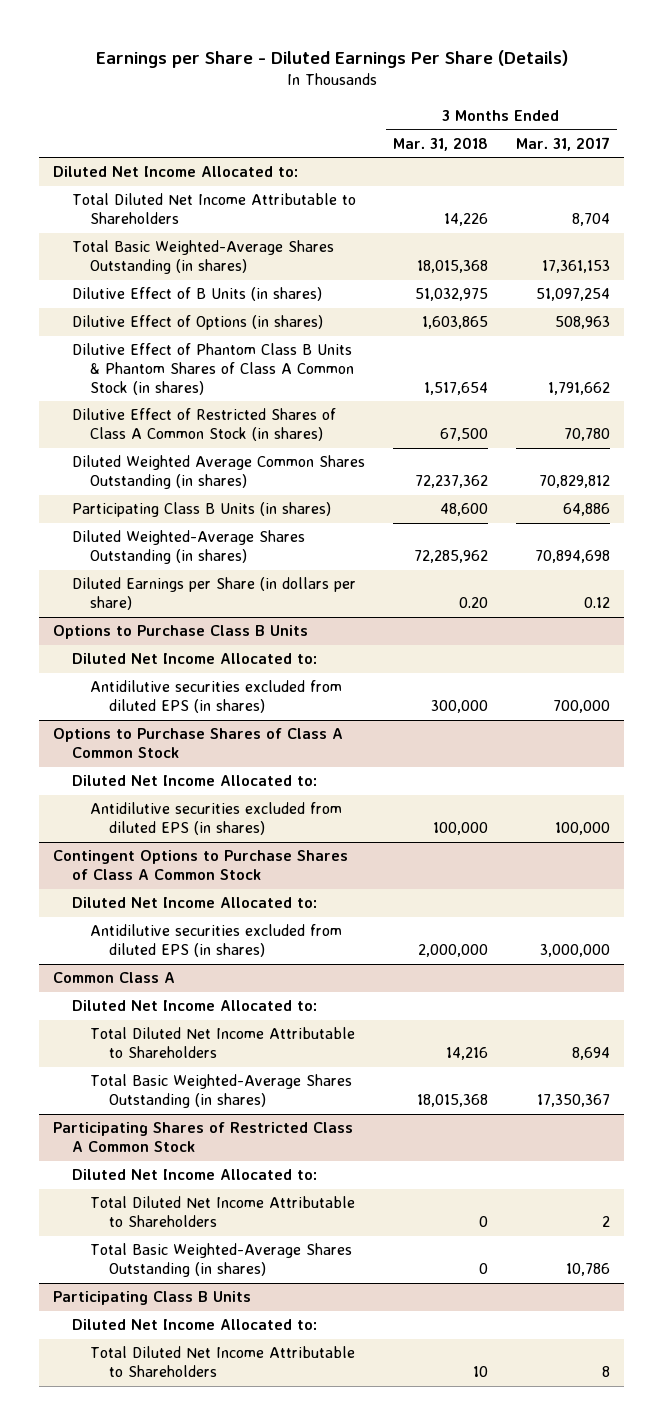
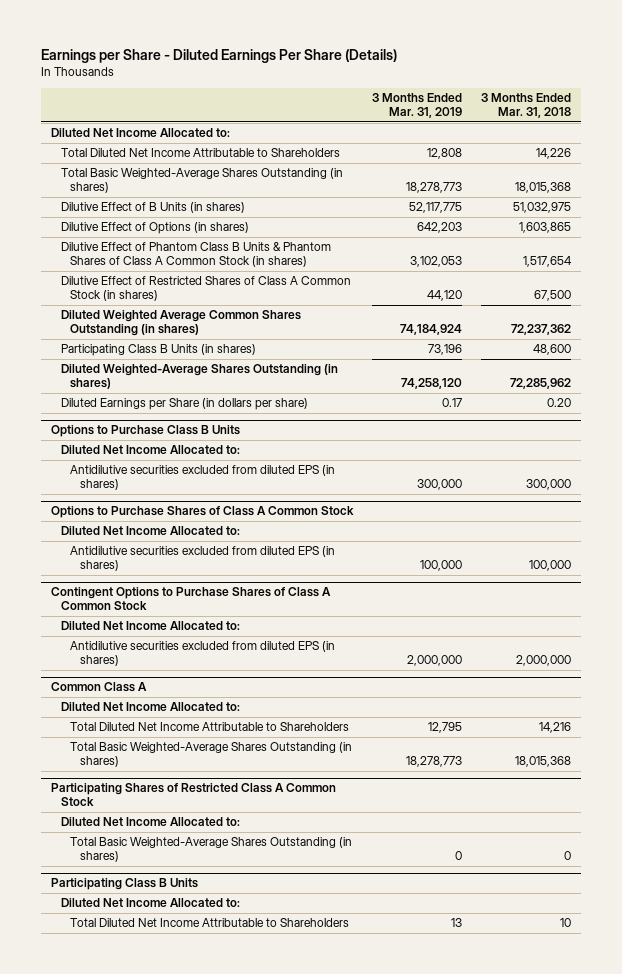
- | 3 Months Ended Mar. 31, 2018 | 3 Months Ended Mar. 31, 2017
+ | 3 Months Ended Mar. 31, 2019 | 3 Months Ended Mar. 31, 2018
@ Participating Shares of Restricted Class A Common Stock
- Total Diluted Net Income Attributable to Shareholders | 0 | 2

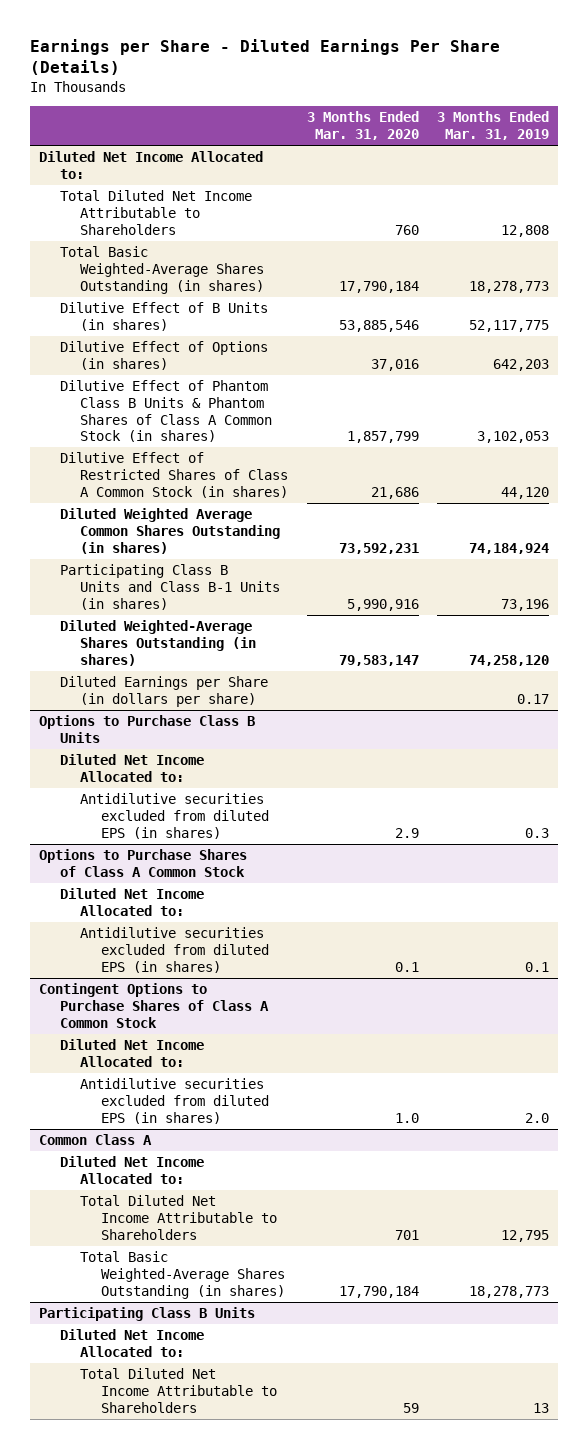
- | 3 Months Ended Mar. 31, 2019 | 3 Months Ended Mar. 31, 2018
+ | 3 Months Ended Mar. 31, 2020 | 3 Months Ended Mar. 31, 2019
- Participating Class B Units (in shares) | 73,196 | 48,600
+ Participating Class B Units and Class B-1 Units (in shares) | 5,990,916 | 73,196
@ Options to Purchase Class B Units
- Antidilutive securities excluded from diluted EPS (in shares) | 300,000 | 300,000
+ Antidilutive securities excluded from diluted EPS (in shares) | 2.9 | 0.3
@ Options to Purchase Shares of Class A Common Stock
- Antidilutive securities excluded from diluted EPS (in shares) | 100,000 | 100,000
+ Antidilutive securities excluded from diluted EPS (in shares) | 0.1 | 0.1
@ Contingent Options to Purchase Shares of Class A Common Stock
- Antidilutive securities excluded from diluted EPS (in shares) | 2,000,000 | 2,000,000
+ Antidilutive securities excluded from diluted EPS (in shares) | 1.0 | 2.0
- Participating Shares of Restricted Class A Common Stock
- Diluted Net Income Allocated to:
- Total Basic Weighted-Average Shares Outstanding (in shares) | 0 | 0

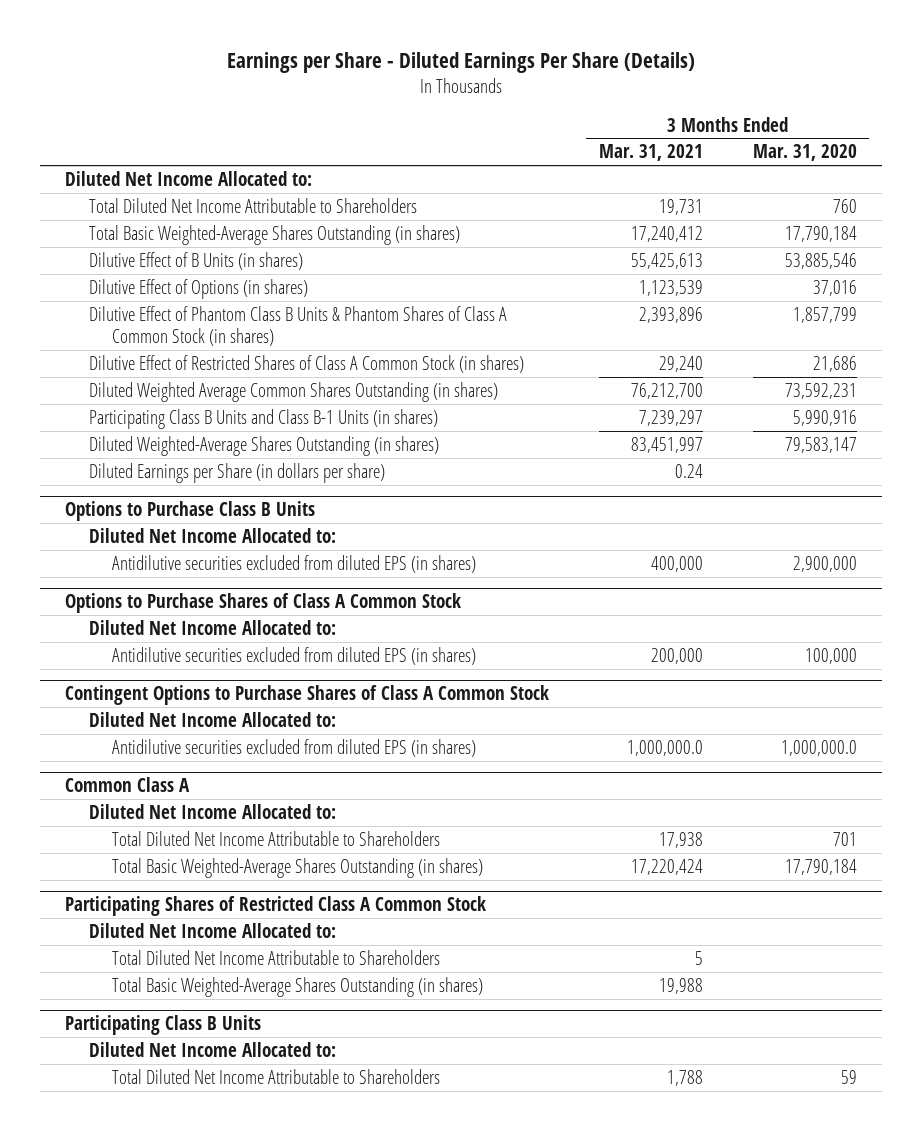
- | 3 Months Ended Mar. 31, 2020 | 3 Months Ended Mar. 31, 2019
+ | 3 Months Ended Mar. 31, 2021 | 3 Months Ended Mar. 31, 2020
@ Options to Purchase Class B Units
- Antidilutive securities excluded from diluted EPS (in shares) | 2.9 | 0.3
+ Antidilutive securities excluded from diluted EPS (in shares) | 400,000 | 2,900,000
@ Options to Purchase Shares of Class A Common Stock
- Antidilutive securities excluded from diluted EPS (in shares) | 0.1 | 0.1
+ Antidilutive securities excluded from diluted EPS (in shares) | 200,000 | 100,000
@ Contingent Options to Purchase Shares of Class A Common Stock
- Antidilutive securities excluded from diluted EPS (in shares) | 1.0 | 2.0
+ Antidilutive securities excluded from diluted EPS (in shares) | 1,000,000.0 | 1,000,000.0
+ Participating Shares of Restricted Class A Common Stock
+ Diluted Net Income Allocated to:
+ Total Diluted Net Income Attributable to Shareholders | 5 |
+ Total Basic Weighted-Average Shares Outstanding (in shares) | 19,988 |

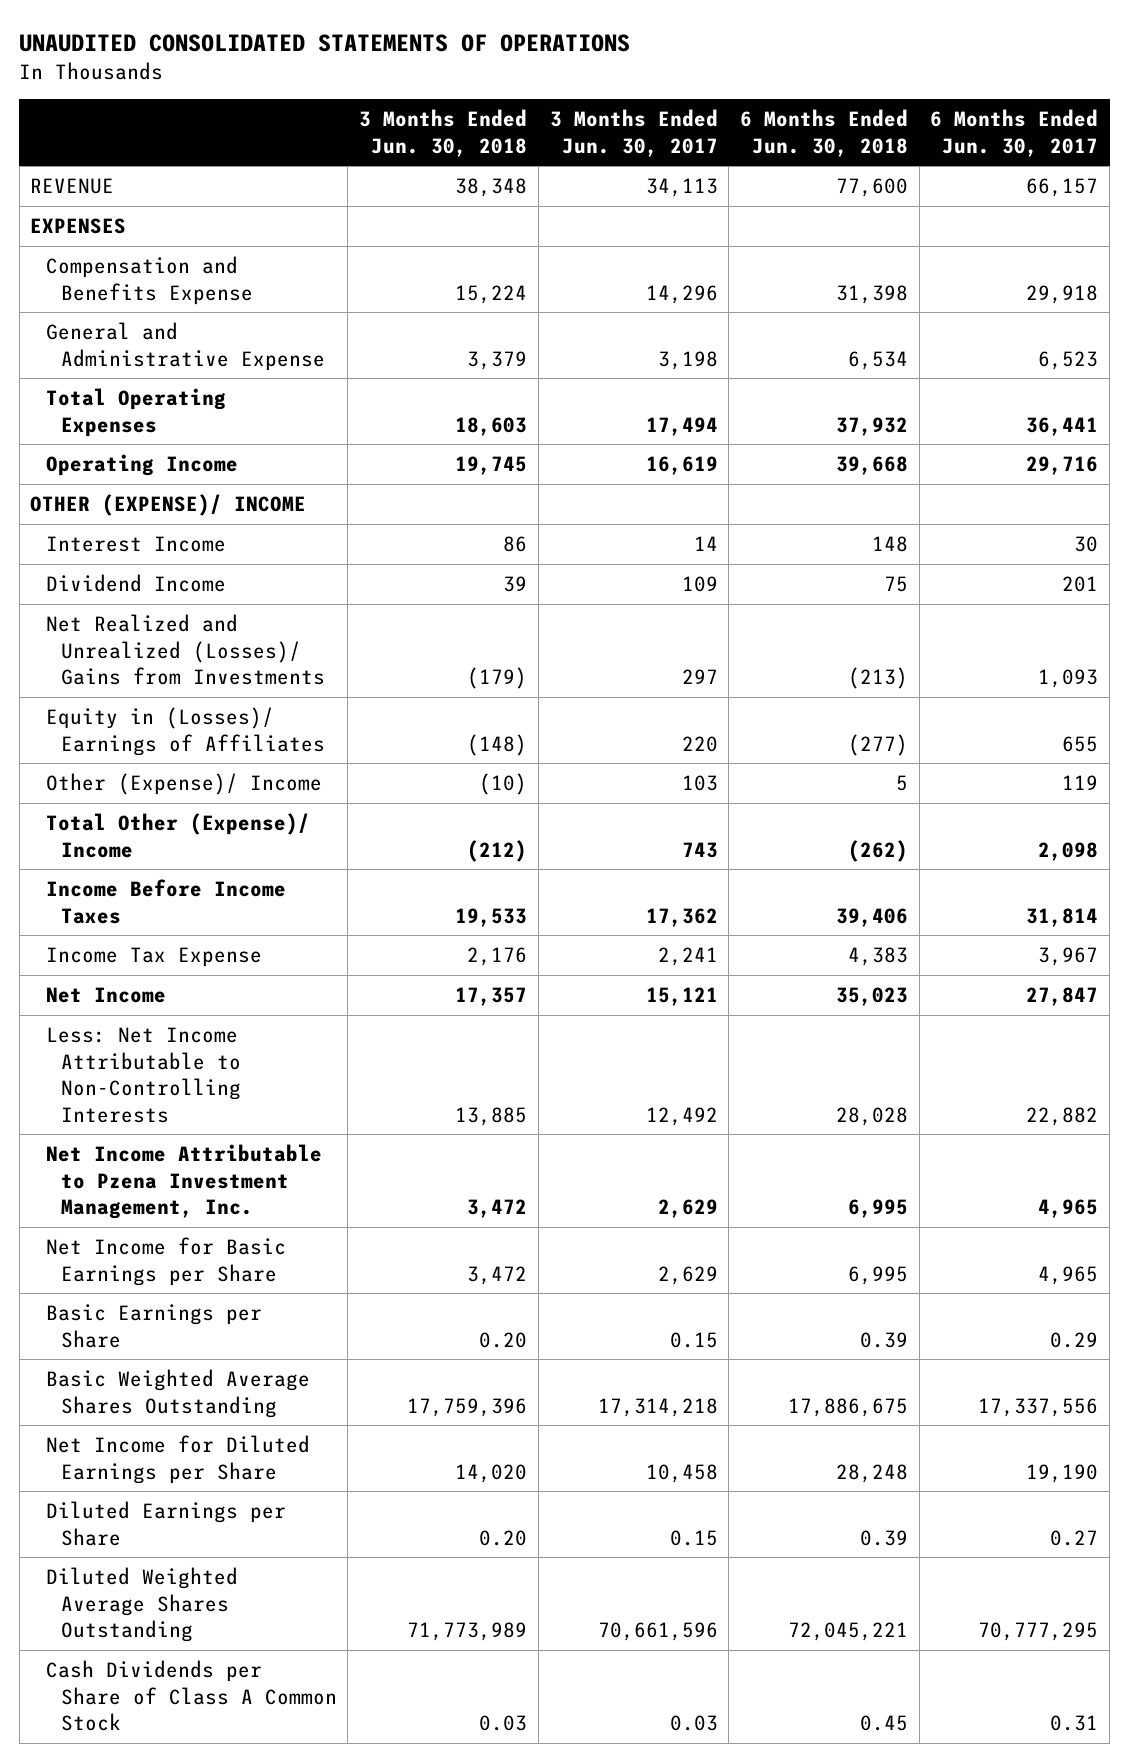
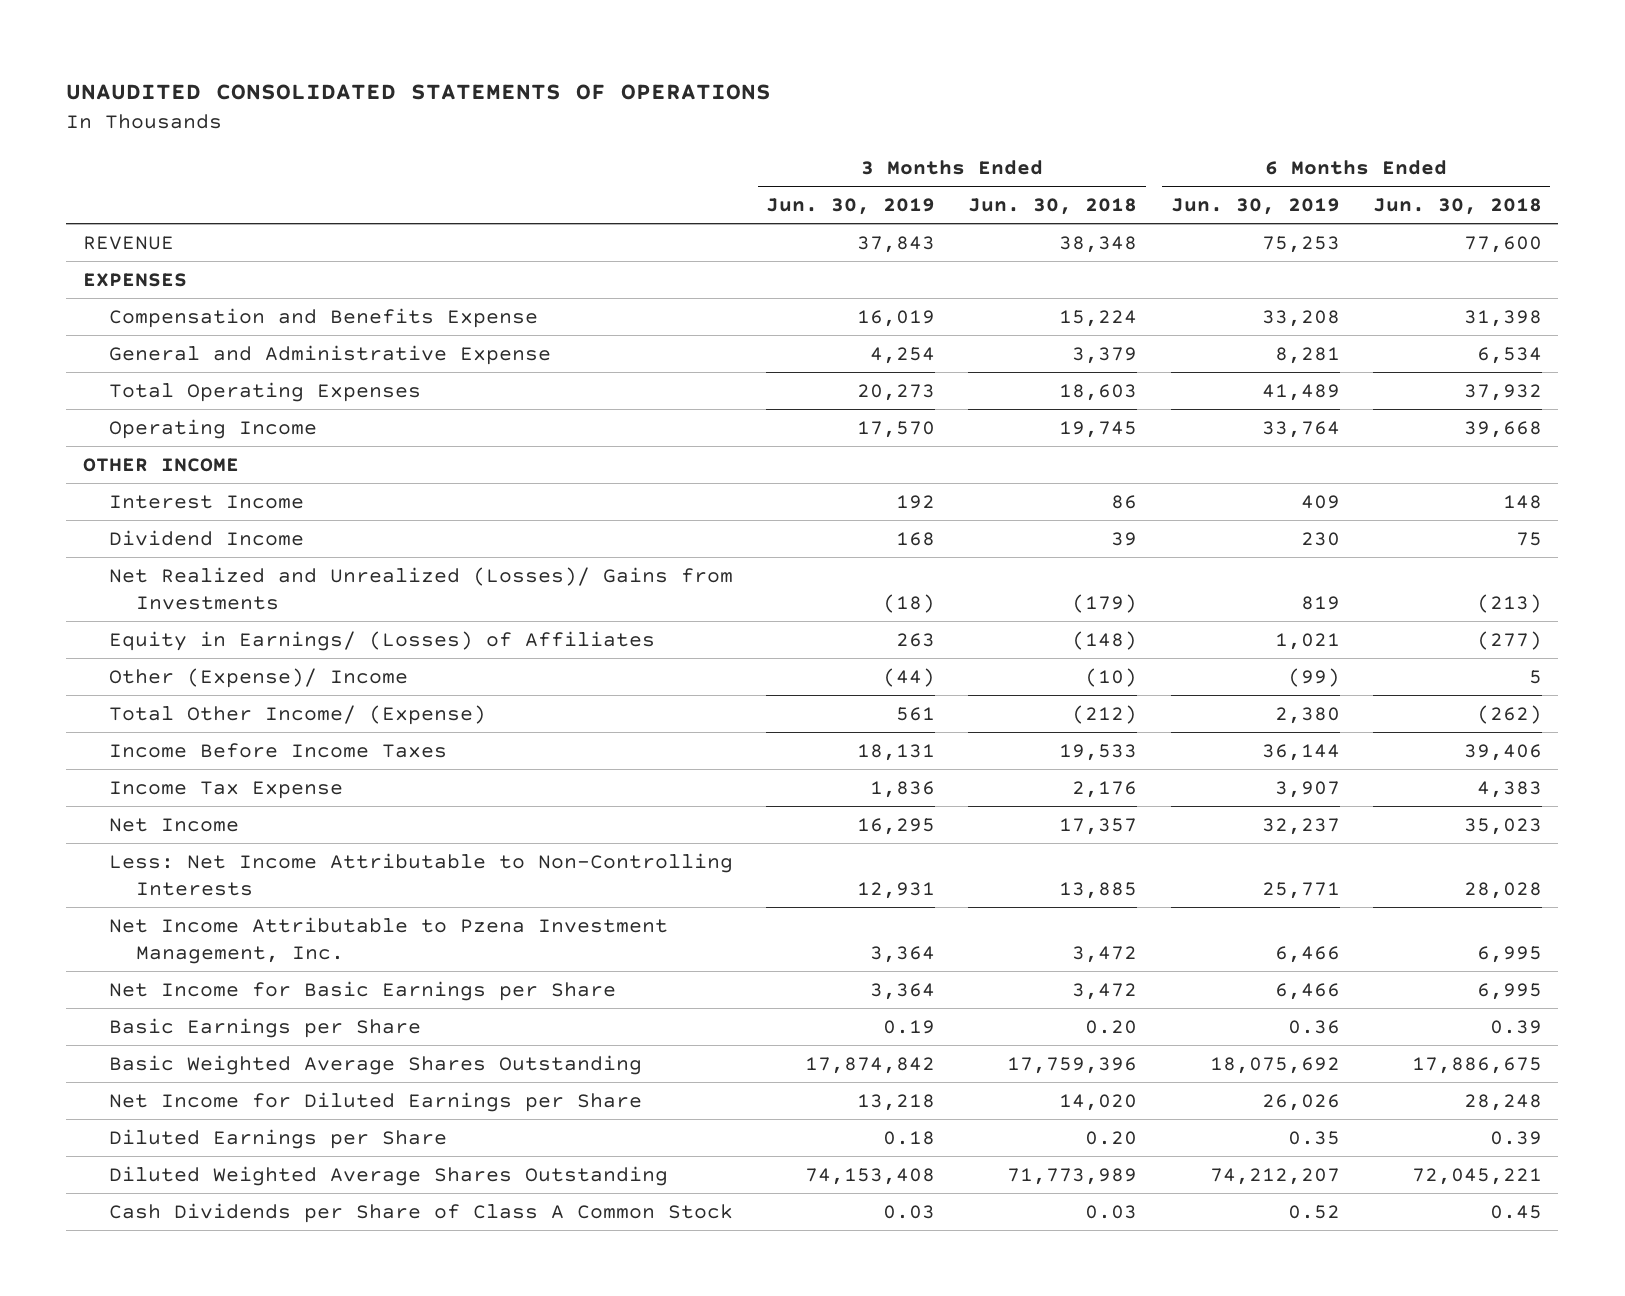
- | 3 Months Ended Jun. 30, 2018 | 3 Months Ended Jun. 30, 2017 | 6 Months Ended Jun. 30, 2018 | 6 Months Ended Jun. 30, 2017
+ | 3 Months Ended Jun. 30, 2019 | 3 Months Ended Jun. 30, 2018 | 6 Months Ended Jun. 30, 2019 | 6 Months Ended Jun. 30, 2018
- OTHER (EXPENSE)/ INCOME
+ OTHER INCOME
- Equity in (Losses)/ Earnings of Affiliates | (148) | 220 | (277) | 655
+ Equity in Earnings/ (Losses) of Affiliates | 263 | (148) | 1,021 | (277)
- Total Other (Expense)/ Income | (212) | 743 | (262) | 2,098
+ Total Other Income/ (Expense) | 561 | (212) | 2,380 | (262)

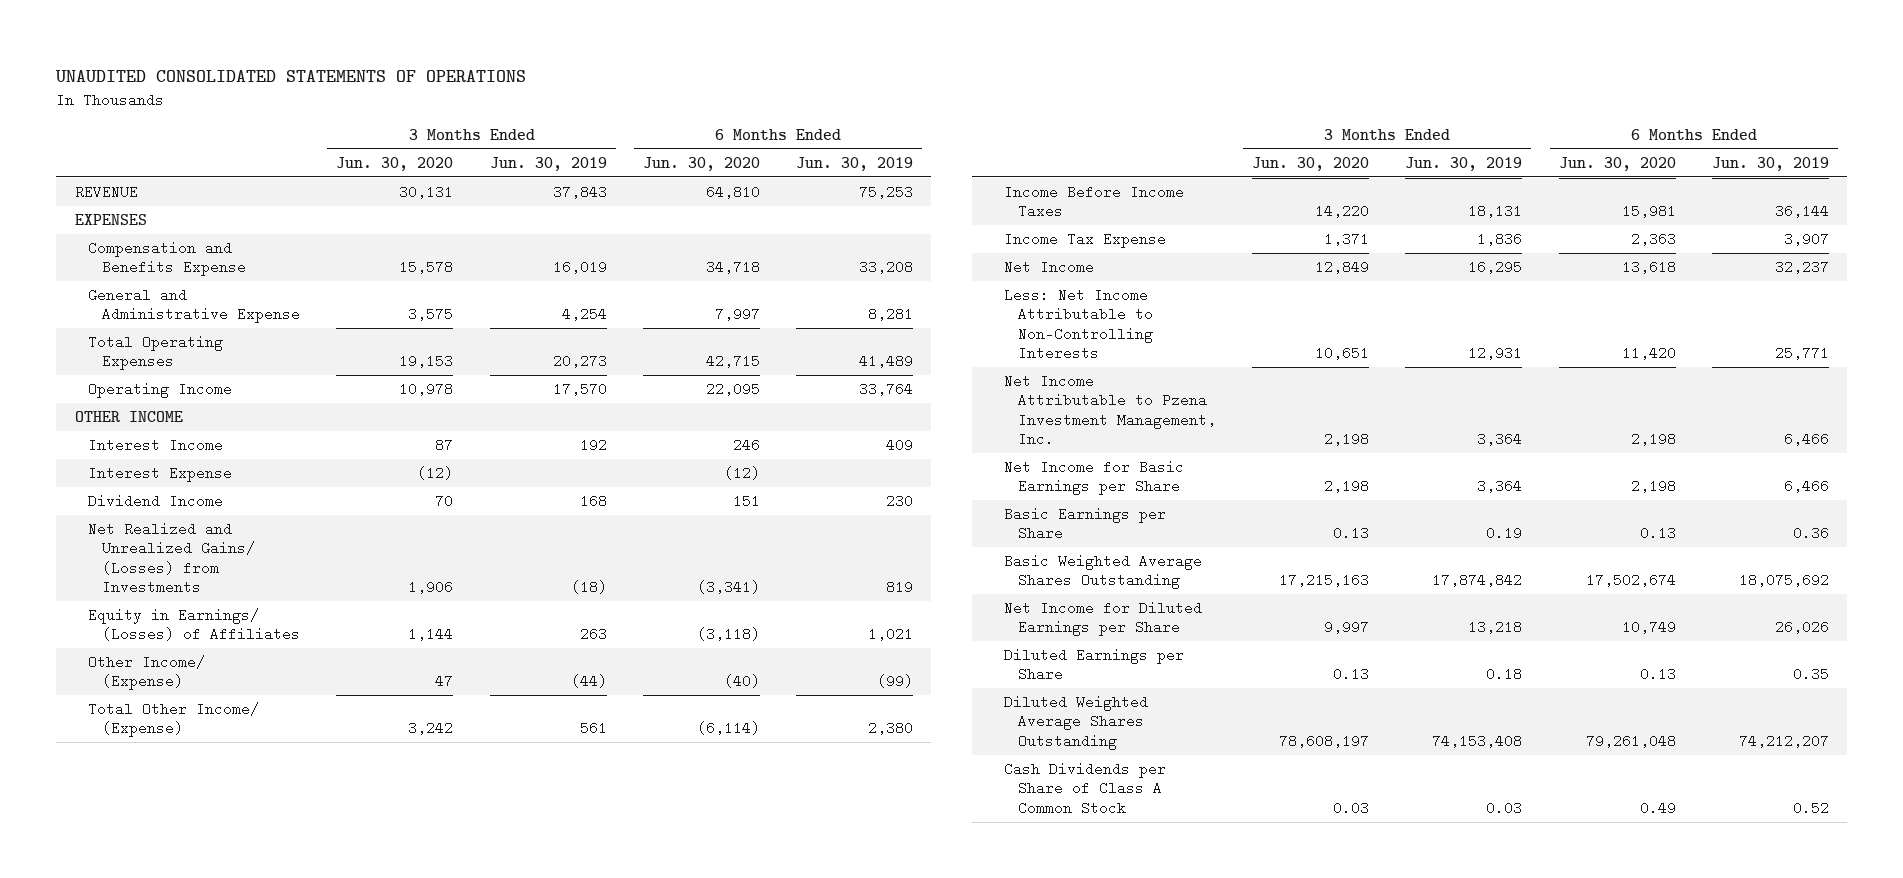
- | 3 Months Ended Jun. 30, 2019 | 3 Months Ended Jun. 30, 2018 | 6 Months Ended Jun. 30, 2019 | 6 Months Ended Jun. 30, 2018
+ | 3 Months Ended Jun. 30, 2020 | 3 Months Ended Jun. 30, 2019 | 6 Months Ended Jun. 30, 2020 | 6 Months Ended Jun. 30, 2019
+ Interest Expense | (12) | | (12) |
- Net Realized and Unrealized (Losses)/ Gains from Investments | (18) | (179) | 819 | (213)
+ Net Realized and Unrealized Gains/ (Losses) from Investments | 1,906 | (18) | (3,341) | 819
- Other (Expense)/ Income | (44) | (10) | (99) | 5
+ Other Income/ (Expense) | 47 | (44) | (40) | (99)

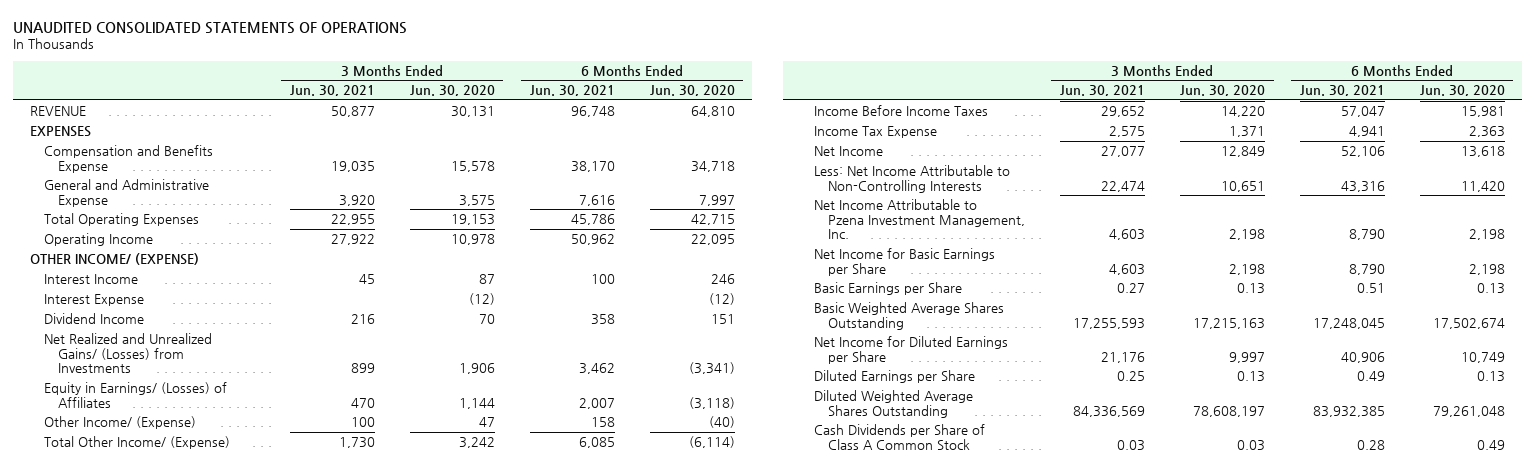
- | 3 Months Ended Jun. 30, 2020 | 3 Months Ended Jun. 30, 2019 | 6 Months Ended Jun. 30, 2020 | 6 Months Ended Jun. 30, 2019
+ | 3 Months Ended Jun. 30, 2021 | 3 Months Ended Jun. 30, 2020 | 6 Months Ended Jun. 30, 2021 | 6 Months Ended Jun. 30, 2020
- OTHER INCOME
+ OTHER INCOME/ (EXPENSE)

